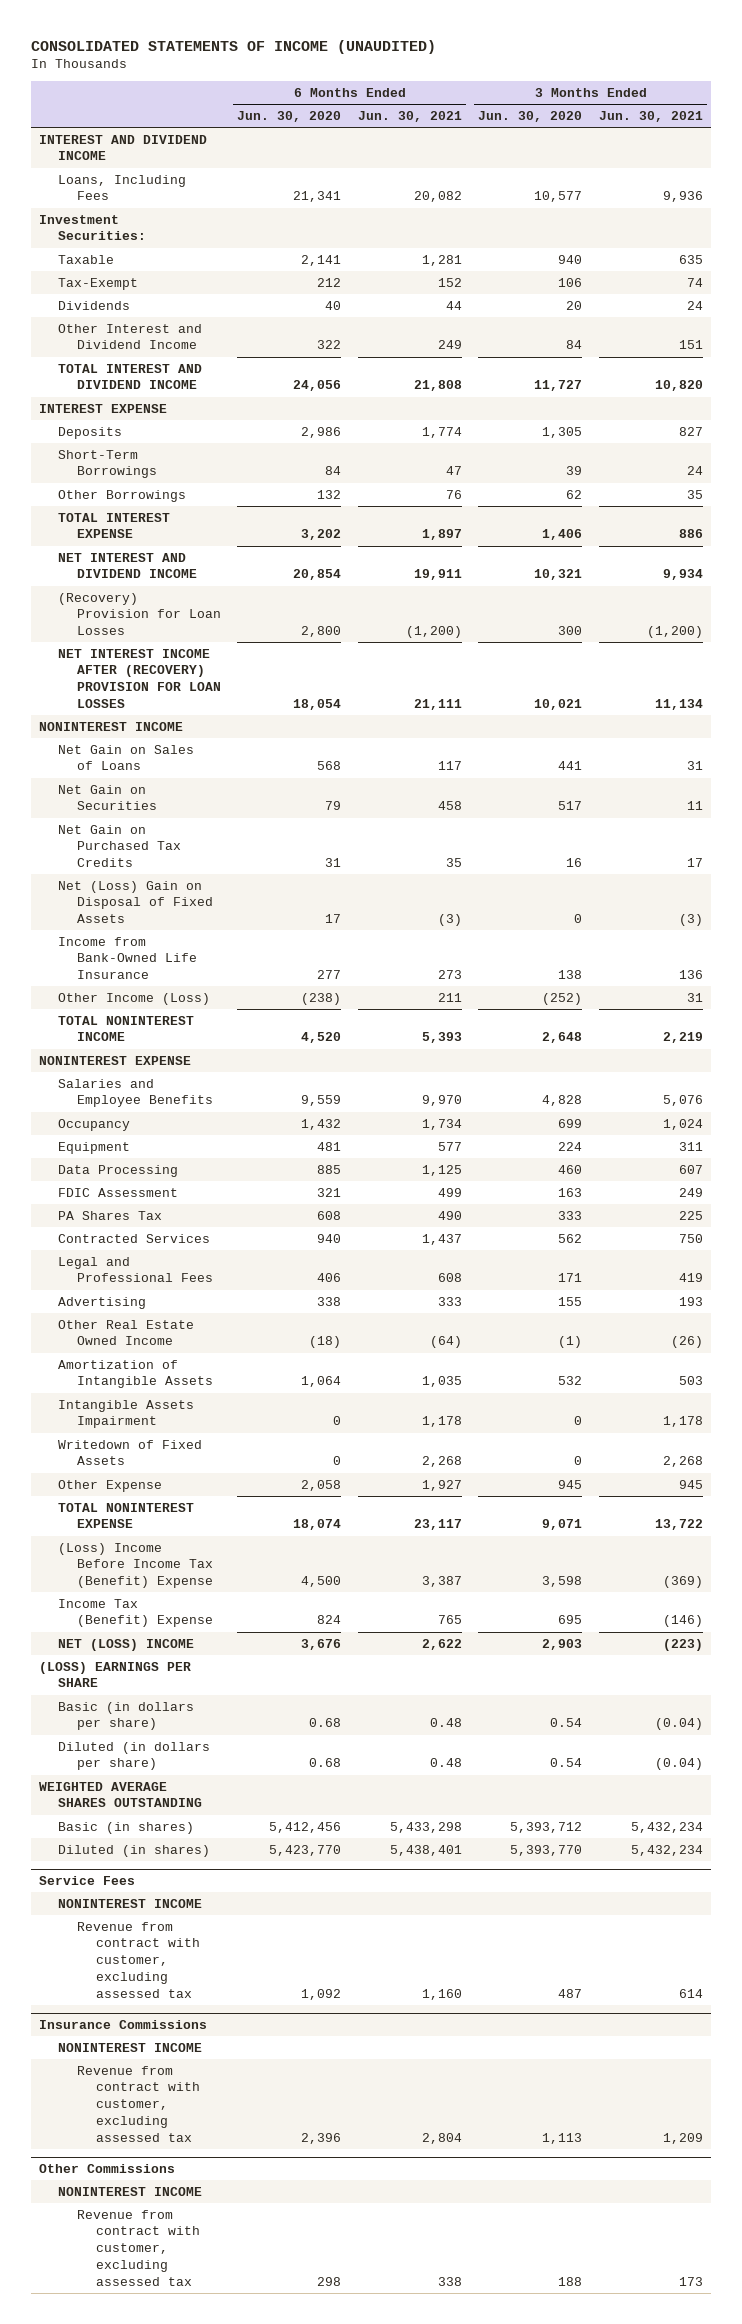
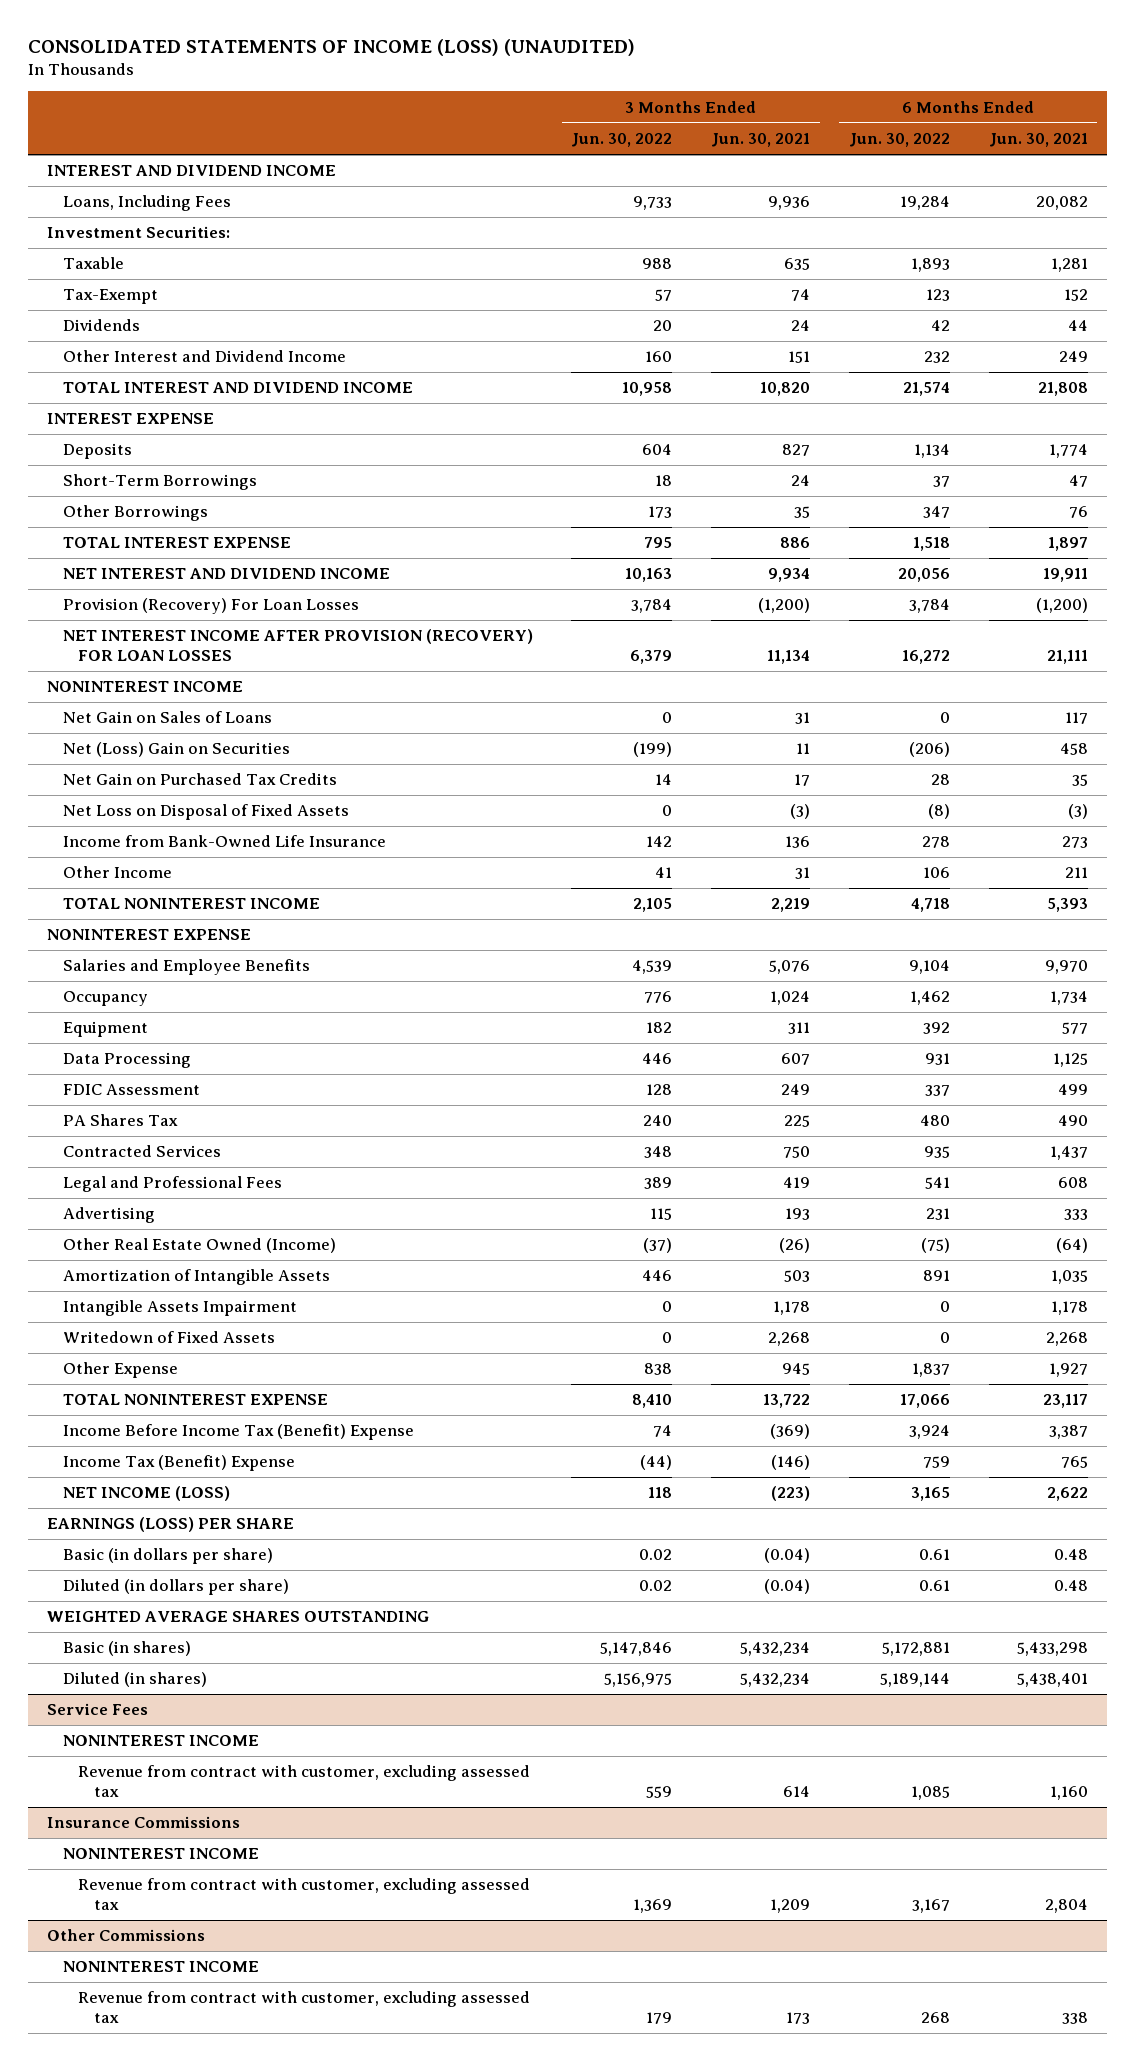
- CONSOLIDATED STATEMENTS OF INCOME (UNAUDITED)
+ CONSOLIDATED STATEMENTS OF INCOME (LOSS) (UNAUDITED)
- | 6 Months Ended Jun. 30, 2020 | 6 Months Ended Jun. 30, 2021 | 3 Months Ended Jun. 30, 2020 | 3 Months Ended Jun. 30, 2021
+ | 3 Months Ended Jun. 30, 2022 | 3 Months Ended Jun. 30, 2021 | 6 Months Ended Jun. 30, 2022 | 6 Months Ended Jun. 30, 2021
- (Recovery) Provision for Loan Losses | 2,800 | (1,200) | 300 | (1,200)
- NET INTEREST INCOME AFTER (RECOVERY) PROVISION FOR LOAN LOSSES | 18,054 | 21,111 | 10,021 | 11,134
+ Provision (Recovery) For Loan Losses | 3,784 | (1,200) | 3,784 | (1,200)
+ NET INTEREST INCOME AFTER PROVISION (RECOVERY) FOR LOAN LOSSES | 6,379 | 11,134 | 16,272 | 21,111
- Net Gain on Securities | 79 | 458 | 517 | 11
+ Net (Loss) Gain on Securities | (199) | 11 | (206) | 458
- Net (Loss) Gain on Disposal of Fixed Assets | 17 | (3) | 0 | (3)
+ Net Loss on Disposal of Fixed Assets | 0 | (3) | (8) | (3)
- Other Income (Loss) | (238) | 211 | (252) | 31
+ Other Income | 41 | 31 | 106 | 211
- Other Real Estate Owned Income | (18) | (64) | (1) | (26)
+ Other Real Estate Owned (Income) | (37) | (26) | (75) | (64)
- (Loss) Income Before Income Tax (Benefit) Expense | 4,500 | 3,387 | 3,598 | (369)
+ Income Before Income Tax (Benefit) Expense | 74 | (369) | 3,924 | 3,387
- NET (LOSS) INCOME | 3,676 | 2,622 | 2,903 | (223)
- (LOSS) EARNINGS PER SHARE
+ NET INCOME (LOSS) | 118 | (223) | 3,165 | 2,622
+ EARNINGS (LOSS) PER SHARE

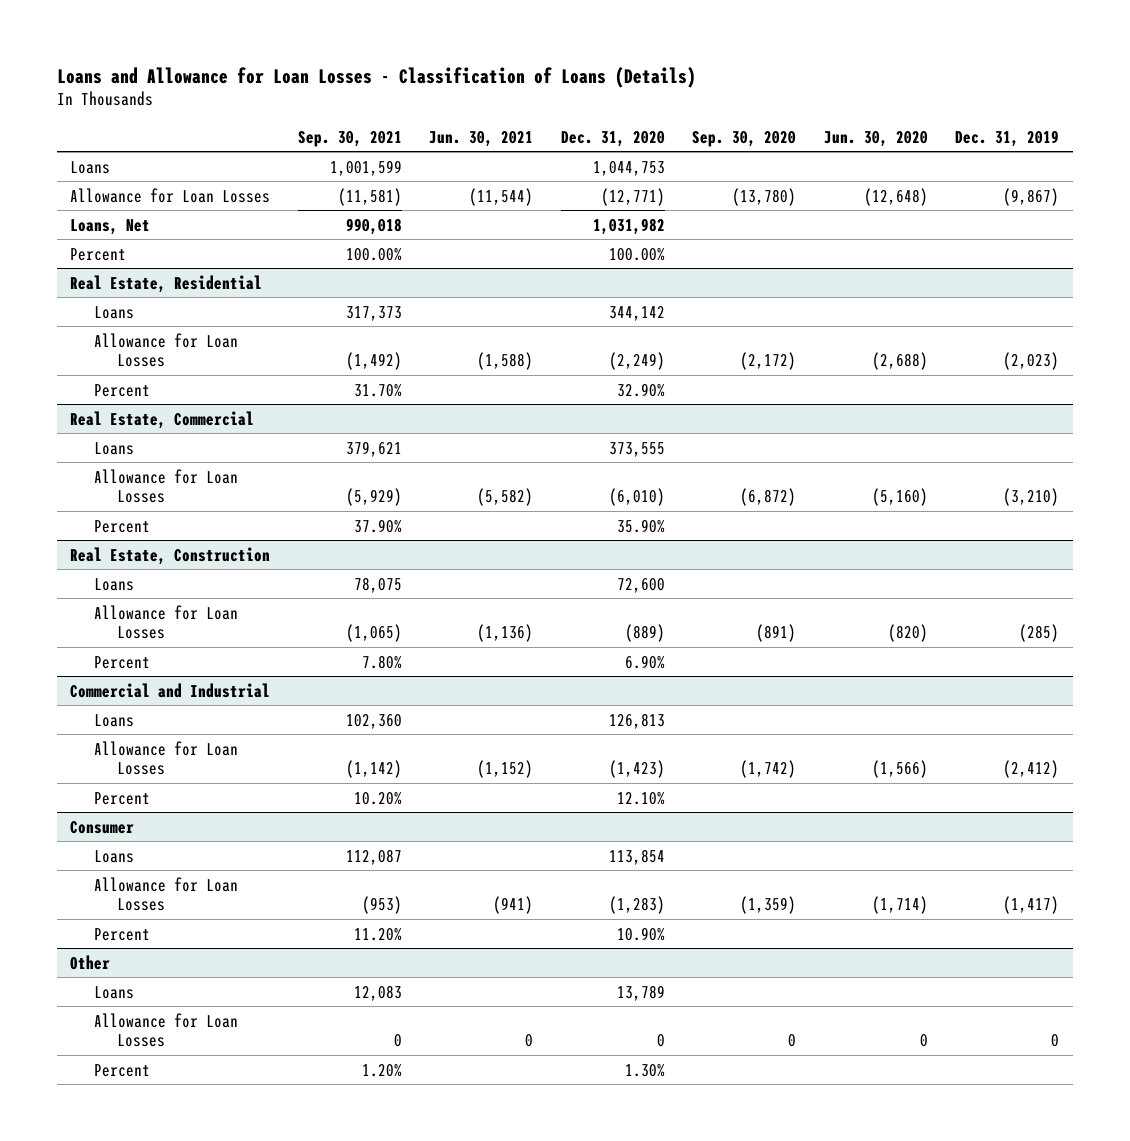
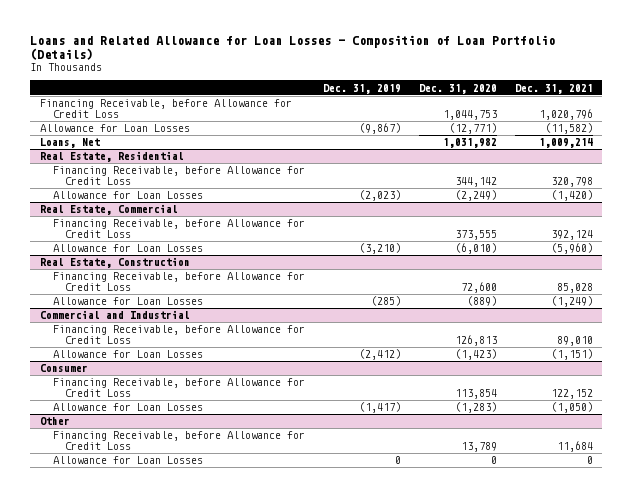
- Loans and Allowance for Loan Losses - Classification of Loans (Details)
+ Loans and Related Allowance for Loan Losses - Composition of Loan Portfolio (Details)
- | Sep. 30, 2021 | Jun. 30, 2021 | Dec. 31, 2020 | Sep. 30, 2020 | Jun. 30, 2020 | Dec. 31, 2019
+ | Dec. 31, 2019 | Dec. 31, 2020 | Dec. 31, 2021
- Loans | 1,001,599 | | 1,044,753 | | |
+ Financing Receivable, before Allowance for Credit Loss | | 1,044,753 | 1,020,796
- Percent | 100.00% | | 100.00% | | |
@ Real Estate, Residential
- Loans | 317,373 | | 344,142 | | |
+ Financing Receivable, before Allowance for Credit Loss | | 344,142 | 320,798
- Percent | 31.70% | | 32.90% | | |
@ Real Estate, Commercial
- Loans | 379,621 | | 373,555 | | |
+ Financing Receivable, before Allowance for Credit Loss | | 373,555 | 392,124
- Percent | 37.90% | | 35.90% | | |
@ Real Estate, Construction
- Loans | 78,075 | | 72,600 | | |
+ Financing Receivable, before Allowance for Credit Loss | | 72,600 | 85,028
- Percent | 7.80% | | 6.90% | | |
@ Commercial and Industrial
- Loans | 102,360 | | 126,813 | | |
+ Financing Receivable, before Allowance for Credit Loss | | 126,813 | 89,010
- Percent | 10.20% | | 12.10% | | |
@ Consumer
- Loans | 112,087 | | 113,854 | | |
+ Financing Receivable, before Allowance for Credit Loss | | 113,854 | 122,152
- Percent | 11.20% | | 10.90% | | |
@ Other
- Loans | 12,083 | | 13,789 | | |
+ Financing Receivable, before Allowance for Credit Loss | | 13,789 | 11,684
- Percent | 1.20% | | 1.30% | | |

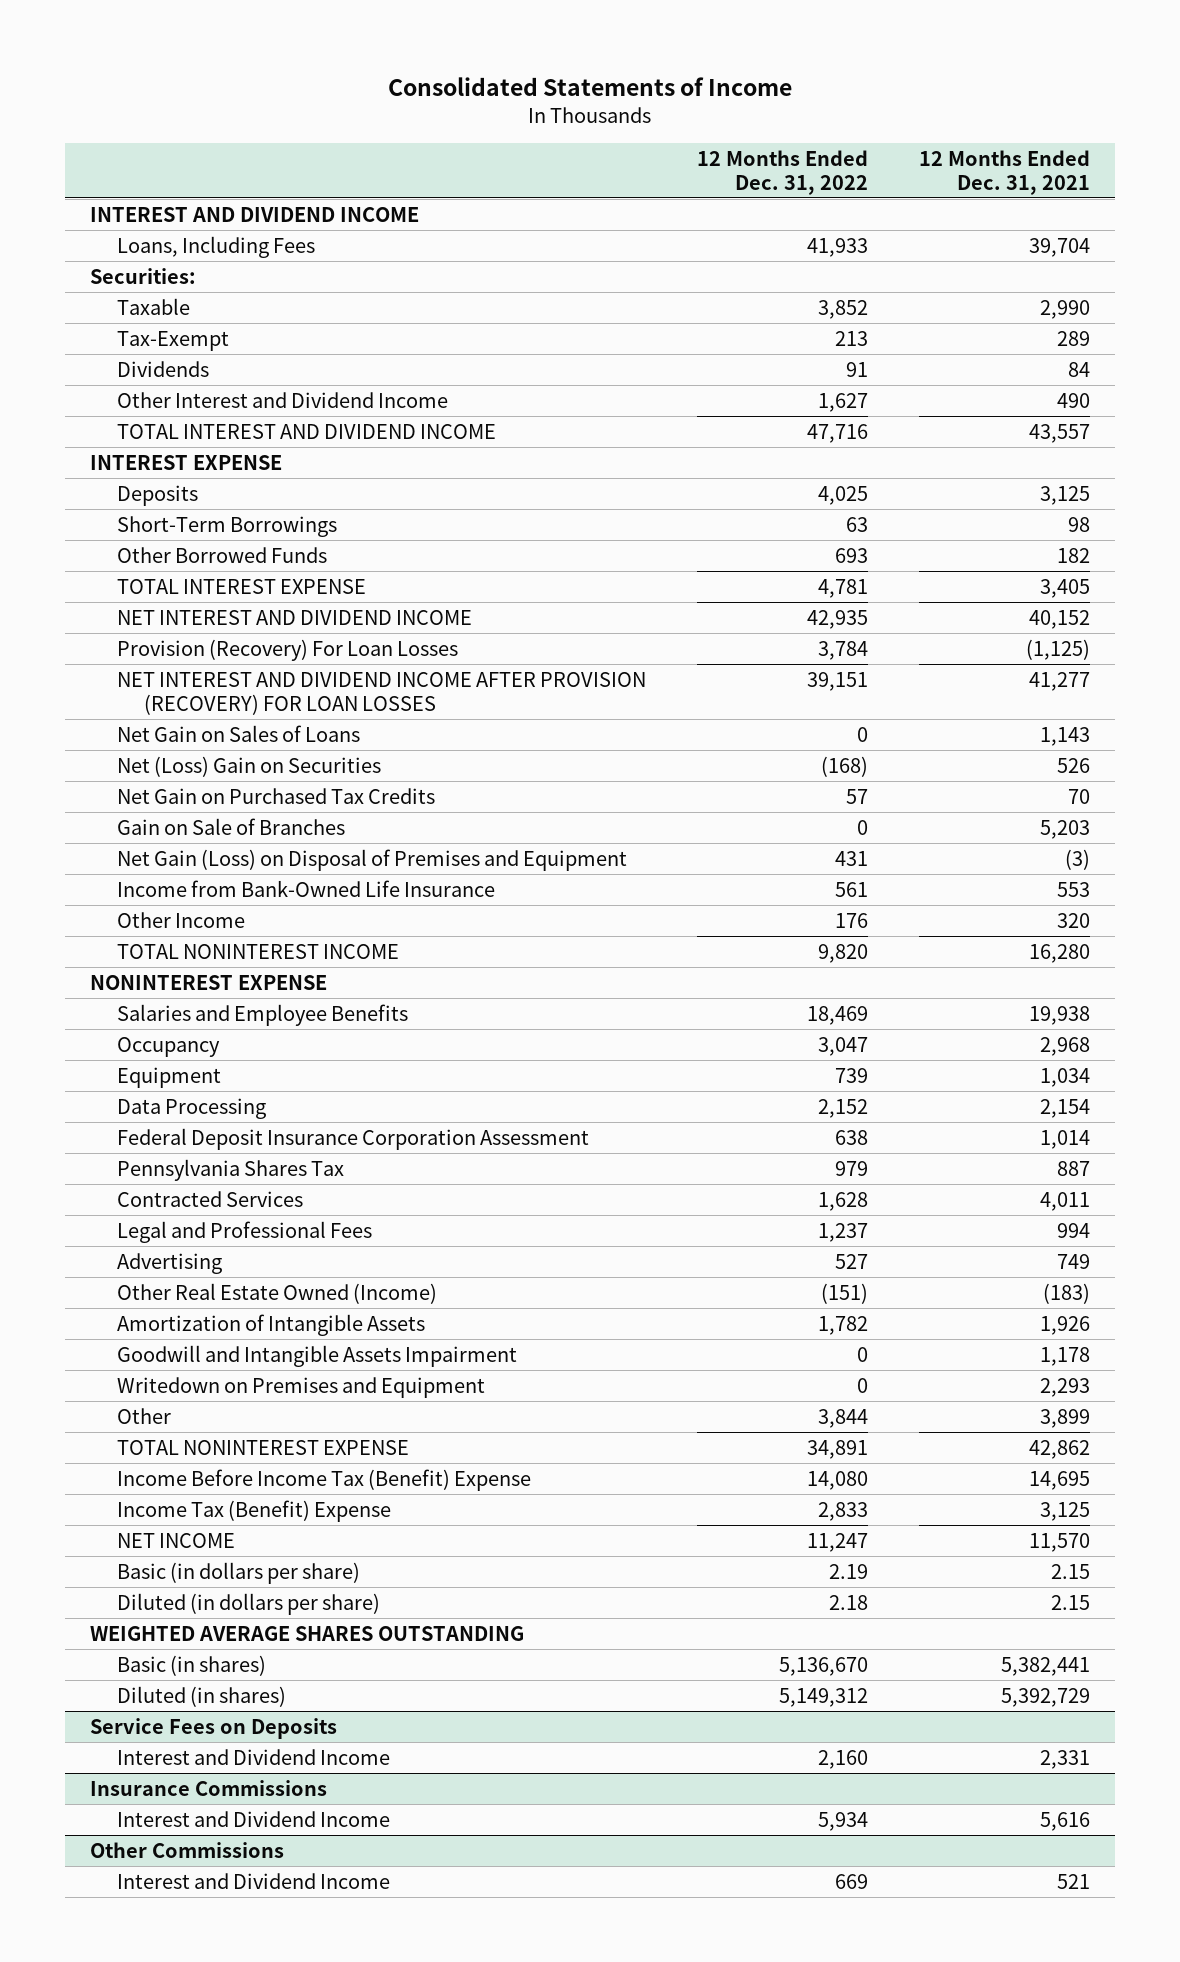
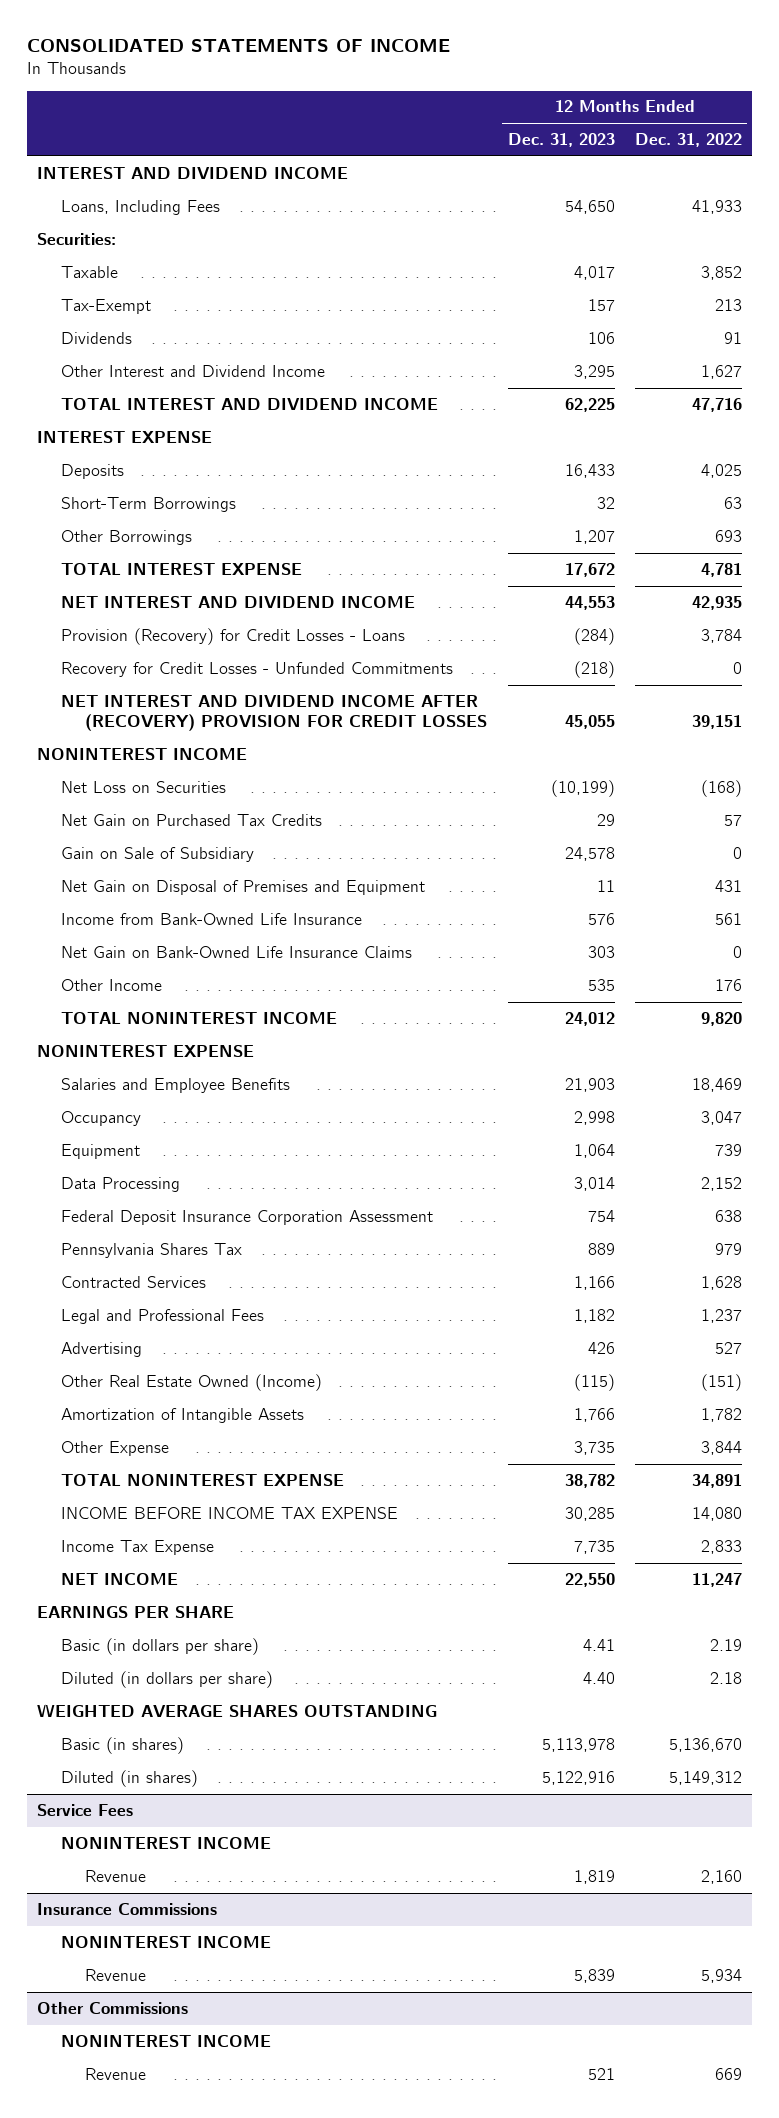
- Consolidated Statements of Income
+ CONSOLIDATED STATEMENTS OF INCOME
- | 12 Months Ended Dec. 31, 2022 | 12 Months Ended Dec. 31, 2021
+ | 12 Months Ended Dec. 31, 2023 | 12 Months Ended Dec. 31, 2022
- Other Borrowed Funds | 693 | 182
+ Other Borrowings | 1,207 | 693
- Provision (Recovery) For Loan Losses | 3,784 | (1,125)
- NET INTEREST AND DIVIDEND INCOME AFTER PROVISION (RECOVERY) FOR LOAN LOSSES | 39,151 | 41,277
- Net Gain on Sales of Loans | 0 | 1,143
- Net (Loss) Gain on Securities | (168) | 526
+ Provision (Recovery) for Credit Losses - Loans | (284) | 3,784
+ Recovery for Credit Losses - Unfunded Commitments | (218) | 0
+ NET INTEREST AND DIVIDEND INCOME AFTER (RECOVERY) PROVISION FOR CREDIT LOSSES | 45,055 | 39,151
+ NONINTEREST INCOME
+ Net Loss on Securities | (10,199) | (168)
- Gain on Sale of Branches | 0 | 5,203
- Net Gain (Loss) on Disposal of Premises and Equipment | 431 | (3)
+ Gain on Sale of Subsidiary | 24,578 | 0
+ Net Gain on Disposal of Premises and Equipment | 11 | 431
+ Net Gain on Bank-Owned Life Insurance Claims | 303 | 0
- Goodwill and Intangible Assets Impairment | 0 | 1,178
- Writedown on Premises and Equipment | 0 | 2,293
- Other | 3,844 | 3,899
+ Other Expense | 3,735 | 3,844
- Income Before Income Tax (Benefit) Expense | 14,080 | 14,695
- Income Tax (Benefit) Expense | 2,833 | 3,125
+ INCOME BEFORE INCOME TAX EXPENSE | 30,285 | 14,080
+ Income Tax Expense | 7,735 | 2,833
+ EARNINGS PER SHARE
- Service Fees on Deposits
- Interest and Dividend Income | 2,160 | 2,331
+ Service Fees
+ NONINTEREST INCOME
+ Revenue | 1,819 | 2,160
@ Insurance Commissions
- Interest and Dividend Income | 5,934 | 5,616
+ NONINTEREST INCOME
+ Revenue | 5,839 | 5,934
@ Other Commissions
- Interest and Dividend Income | 669 | 521
+ NONINTEREST INCOME
+ Revenue | 521 | 669

